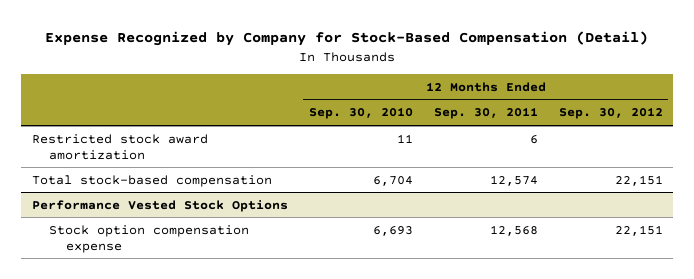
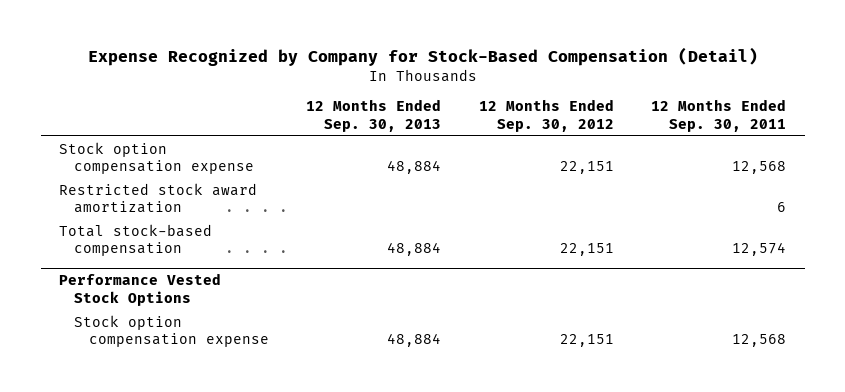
- | 12 Months Ended Sep. 30, 2010 | 12 Months Ended Sep. 30, 2011 | 12 Months Ended Sep. 30, 2012
+ | 12 Months Ended Sep. 30, 2013 | 12 Months Ended Sep. 30, 2012 | 12 Months Ended Sep. 30, 2011
+ Stock option compensation expense | 48,884 | 22,151 | 12,568

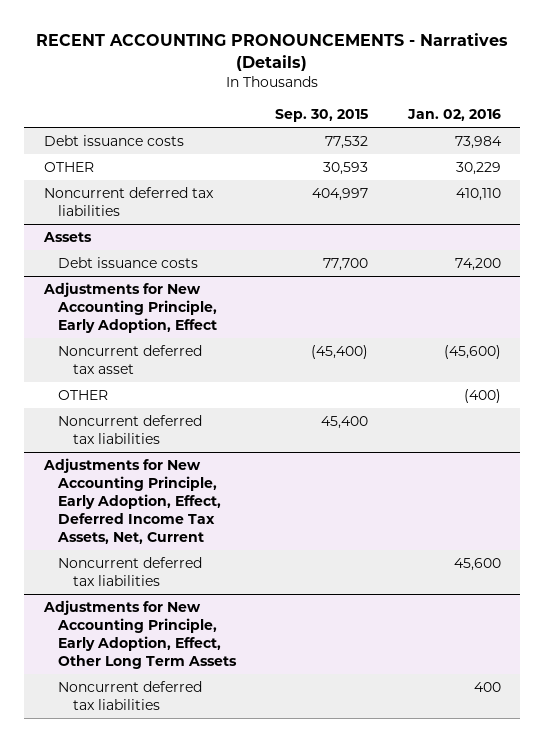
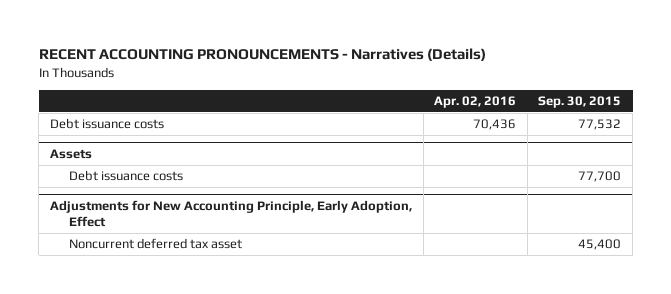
- | Sep. 30, 2015 | Jan. 02, 2016
+ | Apr. 02, 2016 | Sep. 30, 2015
- OTHER | 30,593 | 30,229
- Noncurrent deferred tax liabilities | 404,997 | 410,110
@ Adjustments for New Accounting Principle, Early Adoption, Effect
- Noncurrent deferred tax asset | (45,400) | (45,600)
- OTHER | | (400)
- Noncurrent deferred tax liabilities | 45,400 |
- Adjustments for New Accounting Principle, Early Adoption, Effect, Deferred Income Tax Assets, Net, Current
- Noncurrent deferred tax liabilities | | 45,600
- Adjustments for New Accounting Principle, Early Adoption, Effect, Other Long Term Assets
- Noncurrent deferred tax liabilities | | 400
@ Adjustments for New Accounting Principle, Early Adoption, Effect
+ Noncurrent deferred tax asset | | 45,400

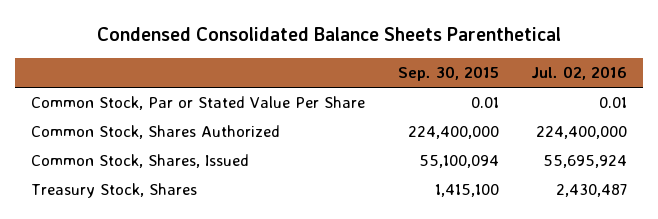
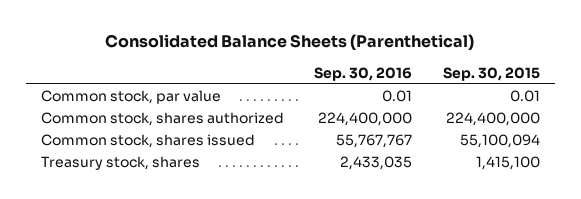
- Condensed Consolidated Balance Sheets Parenthetical
+ Consolidated Balance Sheets (Parenthetical)
- | Sep. 30, 2015 | Jul. 02, 2016
+ | Sep. 30, 2016 | Sep. 30, 2015
- Common Stock, Par or Stated Value Per Share | 0.01 | 0.01
- Common Stock, Shares Authorized | 224,400,000 | 224,400,000
- Common Stock, Shares, Issued | 55,100,094 | 55,695,924
- Treasury Stock, Shares | 1,415,100 | 2,430,487
+ Common stock, par value | 0.01 | 0.01
+ Common stock, shares authorized | 224,400,000 | 224,400,000
+ Common stock, shares issued | 55,767,767 | 55,100,094
+ Treasury stock, shares | 2,433,035 | 1,415,100

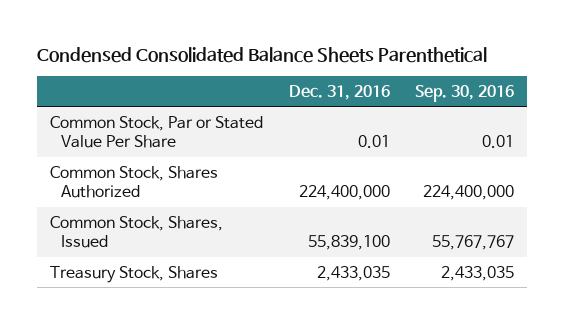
- Consolidated Balance Sheets (Parenthetical)
+ Condensed Consolidated Balance Sheets Parenthetical
- | Sep. 30, 2016 | Sep. 30, 2015
+ | Dec. 31, 2016 | Sep. 30, 2016
- Common stock, par value | 0.01 | 0.01
- Common stock, shares authorized | 224,400,000 | 224,400,000
- Common stock, shares issued | 55,767,767 | 55,100,094
- Treasury stock, shares | 2,433,035 | 1,415,100
+ Common Stock, Par or Stated Value Per Share | 0.01 | 0.01
+ Common Stock, Shares Authorized | 224,400,000 | 224,400,000
+ Common Stock, Shares, Issued | 55,839,100 | 55,767,767
+ Treasury Stock, Shares | 2,433,035 | 2,433,035

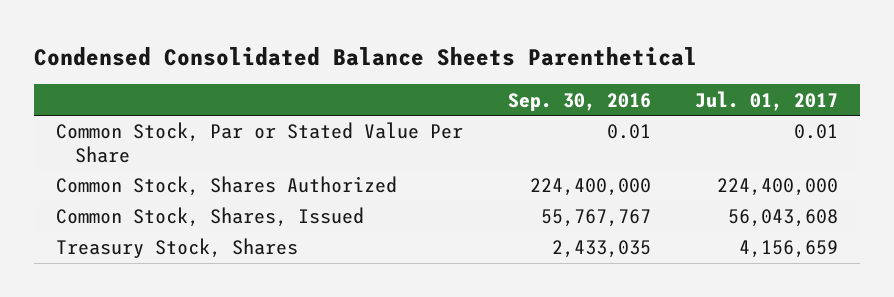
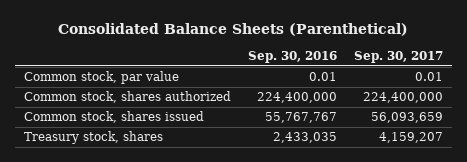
- Condensed Consolidated Balance Sheets Parenthetical
+ Consolidated Balance Sheets (Parenthetical)
- | Sep. 30, 2016 | Jul. 01, 2017
+ | Sep. 30, 2016 | Sep. 30, 2017
- Common Stock, Par or Stated Value Per Share | 0.01 | 0.01
- Common Stock, Shares Authorized | 224,400,000 | 224,400,000
- Common Stock, Shares, Issued | 55,767,767 | 56,043,608
- Treasury Stock, Shares | 2,433,035 | 4,156,659
+ Common stock, par value | 0.01 | 0.01
+ Common stock, shares authorized | 224,400,000 | 224,400,000
+ Common stock, shares issued | 55,767,767 | 56,093,659
+ Treasury stock, shares | 2,433,035 | 4,159,207

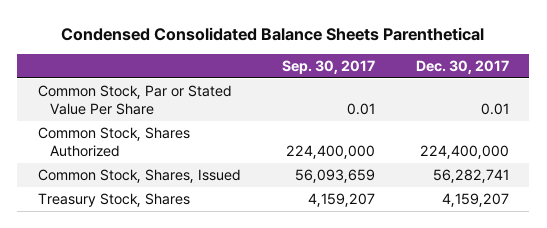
- Consolidated Balance Sheets (Parenthetical)
+ Condensed Consolidated Balance Sheets Parenthetical
- | Sep. 30, 2016 | Sep. 30, 2017
+ | Sep. 30, 2017 | Dec. 30, 2017
- Common stock, par value | 0.01 | 0.01
- Common stock, shares authorized | 224,400,000 | 224,400,000
- Common stock, shares issued | 55,767,767 | 56,093,659
- Treasury stock, shares | 2,433,035 | 4,159,207
+ Common Stock, Par or Stated Value Per Share | 0.01 | 0.01
+ Common Stock, Shares Authorized | 224,400,000 | 224,400,000
+ Common Stock, Shares, Issued | 56,093,659 | 56,282,741
+ Treasury Stock, Shares | 4,159,207 | 4,159,207

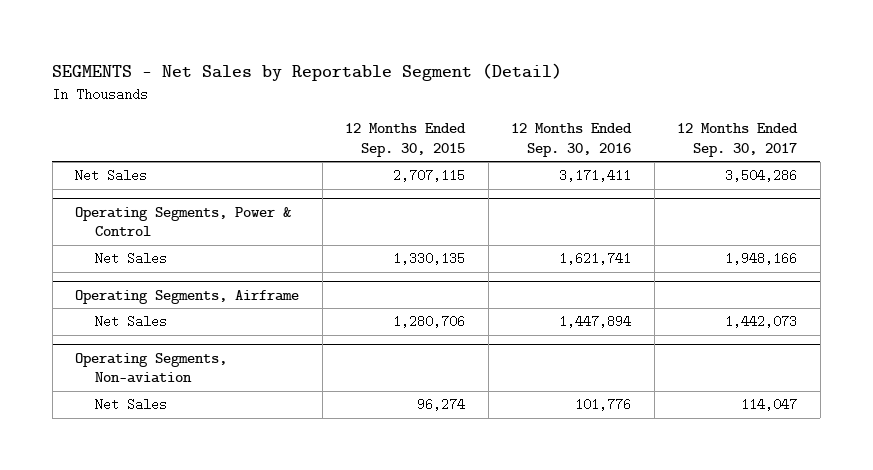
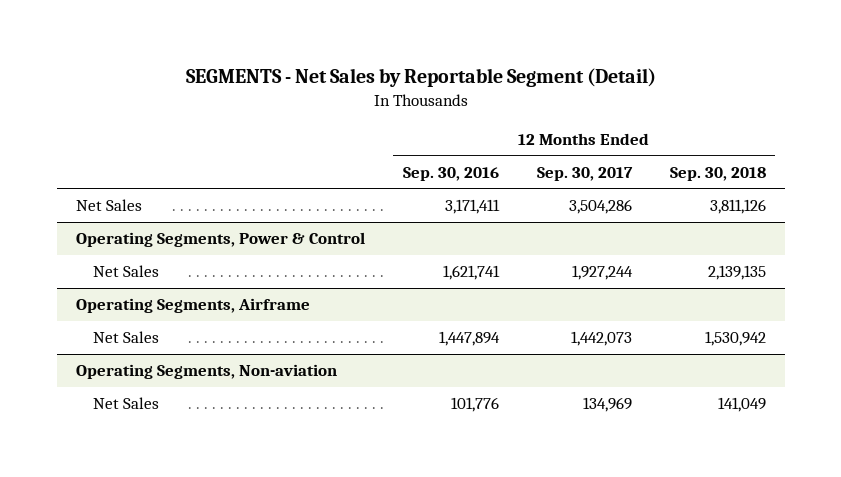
- | 12 Months Ended Sep. 30, 2015 | 12 Months Ended Sep. 30, 2016 | 12 Months Ended Sep. 30, 2017
+ | 12 Months Ended Sep. 30, 2016 | 12 Months Ended Sep. 30, 2017 | 12 Months Ended Sep. 30, 2018
@ Operating Segments, Power & Control
- Net Sales | 1,330,135 | 1,621,741 | 1,948,166
+ Net Sales | 1,621,741 | 1,927,244 | 2,139,135
@ Operating Segments, Non-aviation
- Net Sales | 96,274 | 101,776 | 114,047
+ Net Sales | 101,776 | 134,969 | 141,049

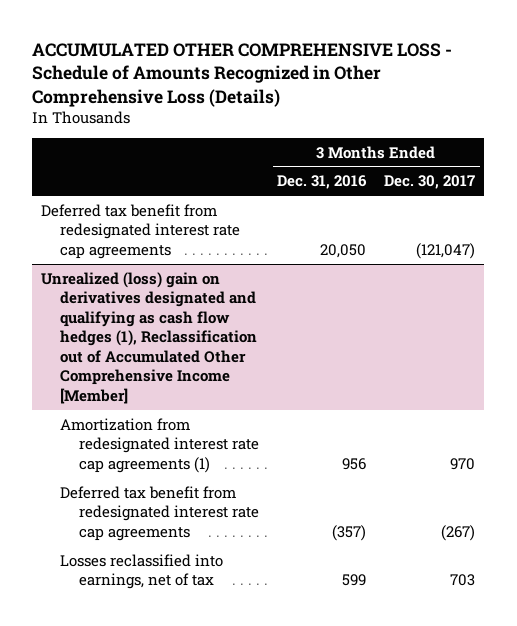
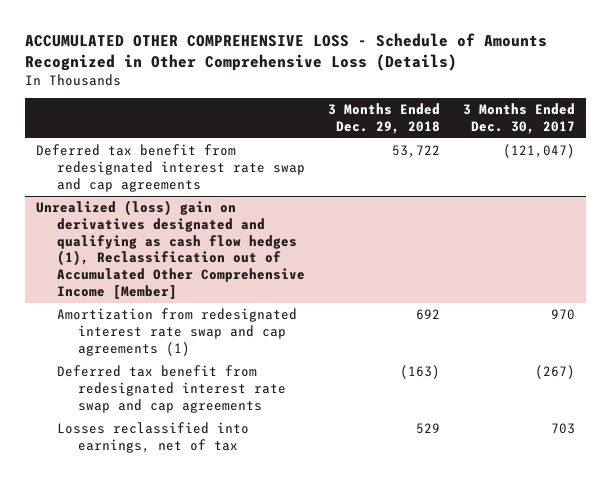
- | 3 Months Ended Dec. 31, 2016 | 3 Months Ended Dec. 30, 2017
+ | 3 Months Ended Dec. 29, 2018 | 3 Months Ended Dec. 30, 2017
- Deferred tax benefit from redesignated interest rate cap agreements | 20,050 | (121,047)
+ Deferred tax benefit from redesignated interest rate swap and cap agreements | 53,722 | (121,047)
@ Unrealized (loss) gain on derivatives designated and qualifying as cash flow hedges (1), Reclassification out of Accumulated Other Comprehensive Income [Member]
- Amortization from redesignated interest rate cap agreements (1) | 956 | 970
- Deferred tax benefit from redesignated interest rate cap agreements | (357) | (267)
+ Amortization from redesignated interest rate swap and cap agreements (1) | 692 | 970
+ Deferred tax benefit from redesignated interest rate swap and cap agreements | (163) | (267)

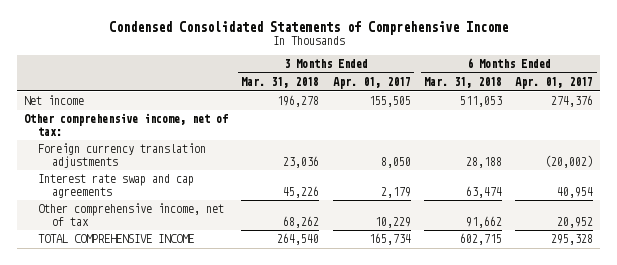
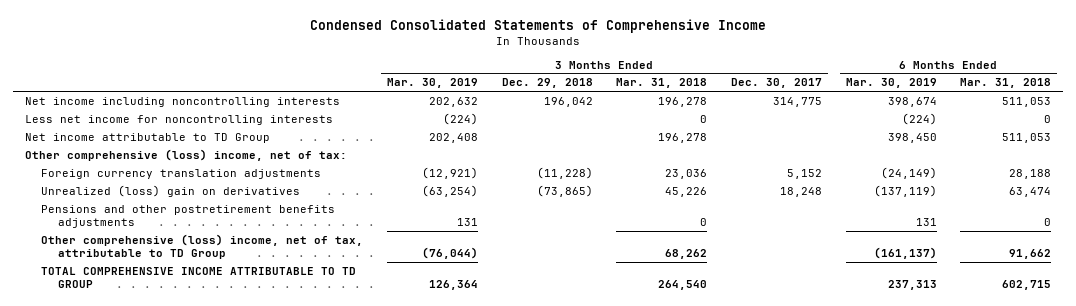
- | 3 Months Ended Mar. 31, 2018 | 3 Months Ended Apr. 01, 2017 | 6 Months Ended Mar. 31, 2018 | 6 Months Ended Apr. 01, 2017
+ | 3 Months Ended Mar. 30, 2019 | 3 Months Ended Dec. 29, 2018 | 3 Months Ended Mar. 31, 2018 | 3 Months Ended Dec. 30, 2017 | 6 Months Ended Mar. 30, 2019 | 6 Months Ended Mar. 31, 2018
- Net income | 196,278 | 155,505 | 511,053 | 274,376
- Other comprehensive income, net of tax:
+ Net income including noncontrolling interests | 202,632 | 196,042 | 196,278 | 314,775 | 398,674 | 511,053
+ Less net income for noncontrolling interests | (224) | | 0 | | (224) | 0
+ Net income attributable to TD Group | 202,408 | | 196,278 | | 398,450 | 511,053
+ Other comprehensive (loss) income, net of tax:
- Interest rate swap and cap agreements | 45,226 | 2,179 | 63,474 | 40,954
- Other comprehensive income, net of tax | 68,262 | 10,229 | 91,662 | 20,952
- TOTAL COMPREHENSIVE INCOME | 264,540 | 165,734 | 602,715 | 295,328
+ Unrealized (loss) gain on derivatives | (63,254) | (73,865) | 45,226 | 18,248 | (137,119) | 63,474
+ Pensions and other postretirement benefits adjustments | 131 | | 0 | | 131 | 0
+ Other comprehensive (loss) income, net of tax, attributable to TD Group | (76,044) | | 68,262 | | (161,137) | 91,662
+ TOTAL COMPREHENSIVE INCOME ATTRIBUTABLE TO TD GROUP | 126,364 | | 264,540 | | 237,313 | 602,715

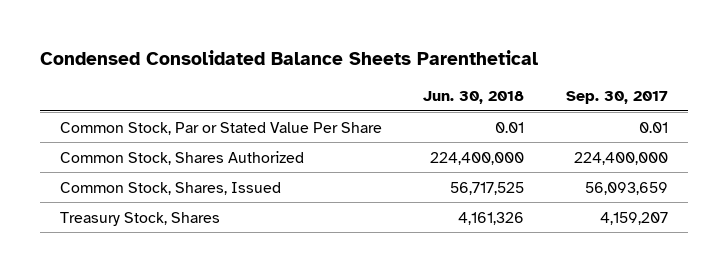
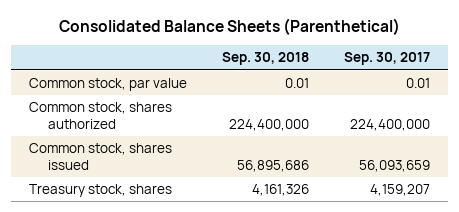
- Condensed Consolidated Balance Sheets Parenthetical
+ Consolidated Balance Sheets (Parenthetical)
- | Jun. 30, 2018 | Sep. 30, 2017
+ | Sep. 30, 2018 | Sep. 30, 2017
- Common Stock, Par or Stated Value Per Share | 0.01 | 0.01
- Common Stock, Shares Authorized | 224,400,000 | 224,400,000
- Common Stock, Shares, Issued | 56,717,525 | 56,093,659
- Treasury Stock, Shares | 4,161,326 | 4,159,207
+ Common stock, par value | 0.01 | 0.01
+ Common stock, shares authorized | 224,400,000 | 224,400,000
+ Common stock, shares issued | 56,895,686 | 56,093,659
+ Treasury stock, shares | 4,161,326 | 4,159,207

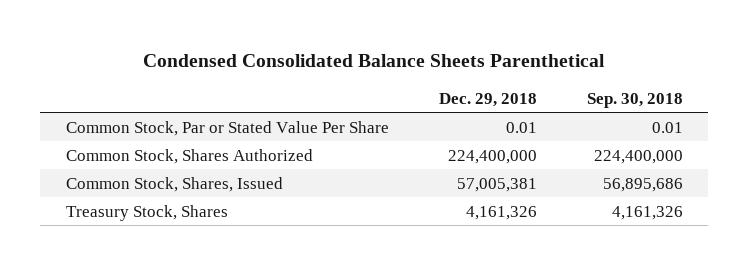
- Consolidated Balance Sheets (Parenthetical)
+ Condensed Consolidated Balance Sheets Parenthetical
- | Sep. 30, 2018 | Sep. 30, 2017
+ | Dec. 29, 2018 | Sep. 30, 2018
- Common stock, par value | 0.01 | 0.01
- Common stock, shares authorized | 224,400,000 | 224,400,000
- Common stock, shares issued | 56,895,686 | 56,093,659
- Treasury stock, shares | 4,161,326 | 4,159,207
+ Common Stock, Par or Stated Value Per Share | 0.01 | 0.01
+ Common Stock, Shares Authorized | 224,400,000 | 224,400,000
+ Common Stock, Shares, Issued | 57,005,381 | 56,895,686
+ Treasury Stock, Shares | 4,161,326 | 4,161,326

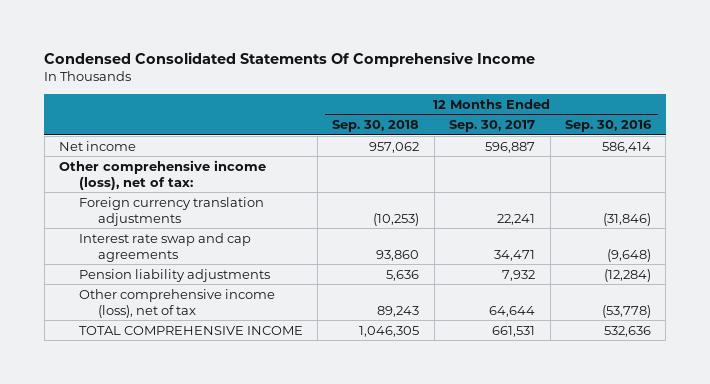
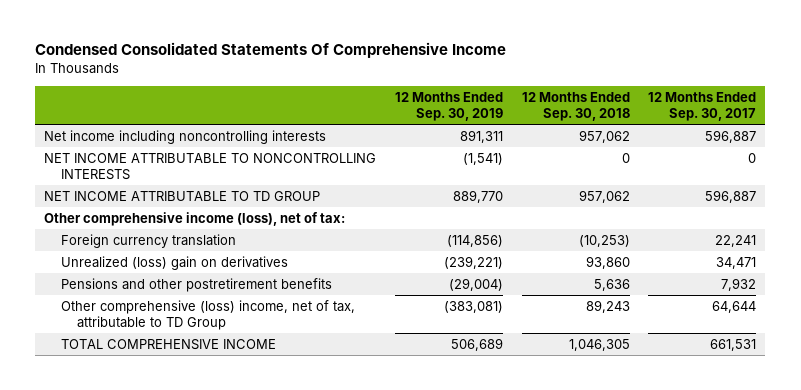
- | 12 Months Ended Sep. 30, 2018 | 12 Months Ended Sep. 30, 2017 | 12 Months Ended Sep. 30, 2016
+ | 12 Months Ended Sep. 30, 2019 | 12 Months Ended Sep. 30, 2018 | 12 Months Ended Sep. 30, 2017
- Net income | 957,062 | 596,887 | 586,414
+ Net income including noncontrolling interests | 891,311 | 957,062 | 596,887
+ NET INCOME ATTRIBUTABLE TO NONCONTROLLING INTERESTS | (1,541) | 0 | 0
+ NET INCOME ATTRIBUTABLE TO TD GROUP | 889,770 | 957,062 | 596,887
- Foreign currency translation adjustments | (10,253) | 22,241 | (31,846)
- Interest rate swap and cap agreements | 93,860 | 34,471 | (9,648)
- Pension liability adjustments | 5,636 | 7,932 | (12,284)
- Other comprehensive income (loss), net of tax | 89,243 | 64,644 | (53,778)
+ Foreign currency translation | (114,856) | (10,253) | 22,241
+ Unrealized (loss) gain on derivatives | (239,221) | 93,860 | 34,471
+ Pensions and other postretirement benefits | (29,004) | 5,636 | 7,932
+ Other comprehensive (loss) income, net of tax, attributable to TD Group | (383,081) | 89,243 | 64,644

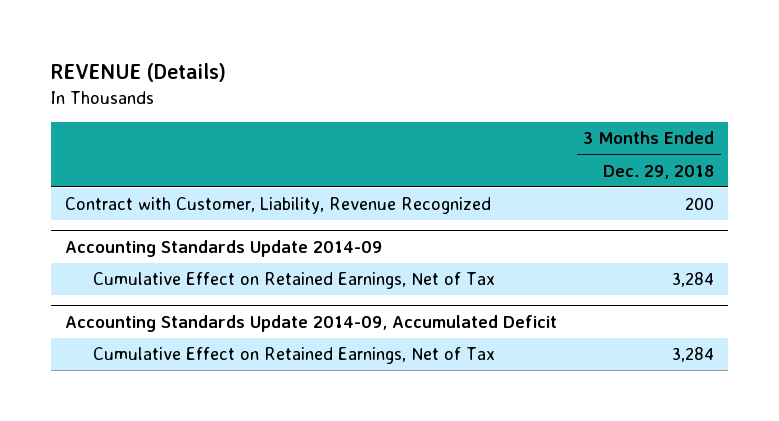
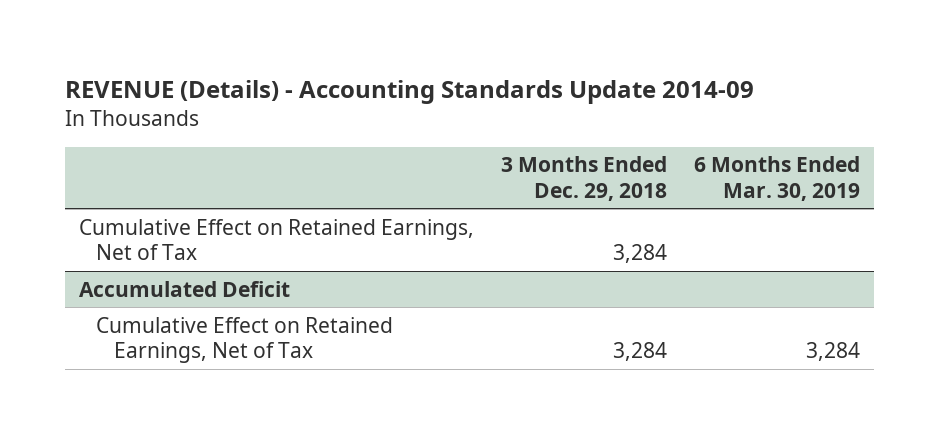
- REVENUE (Details)
+ REVENUE (Details) - Accounting Standards Update 2014-09
- | 3 Months Ended Dec. 29, 2018
+ | 3 Months Ended Dec. 29, 2018 | 6 Months Ended Mar. 30, 2019
- Contract with Customer, Liability, Revenue Recognized | 200
- Accounting Standards Update 2014-09
- Accounting Standards Update 2014-09, Accumulated Deficit
+ Accumulated Deficit

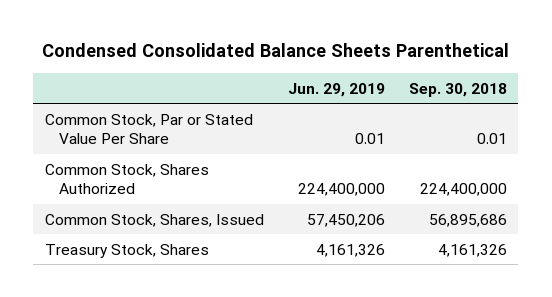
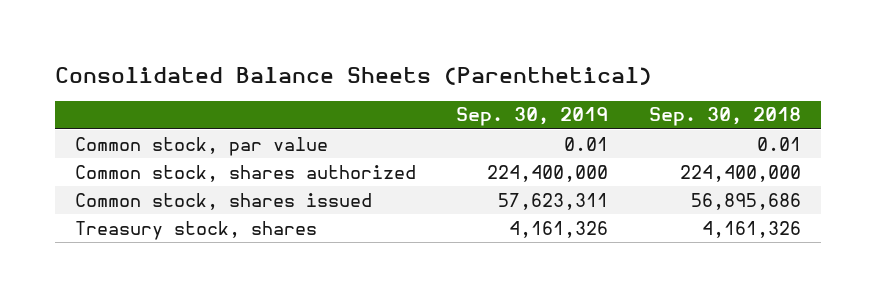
- Condensed Consolidated Balance Sheets Parenthetical
+ Consolidated Balance Sheets (Parenthetical)
- | Jun. 29, 2019 | Sep. 30, 2018
+ | Sep. 30, 2019 | Sep. 30, 2018
- Common Stock, Par or Stated Value Per Share | 0.01 | 0.01
- Common Stock, Shares Authorized | 224,400,000 | 224,400,000
- Common Stock, Shares, Issued | 57,450,206 | 56,895,686
- Treasury Stock, Shares | 4,161,326 | 4,161,326
+ Common stock, par value | 0.01 | 0.01
+ Common stock, shares authorized | 224,400,000 | 224,400,000
+ Common stock, shares issued | 57,623,311 | 56,895,686
+ Treasury stock, shares | 4,161,326 | 4,161,326

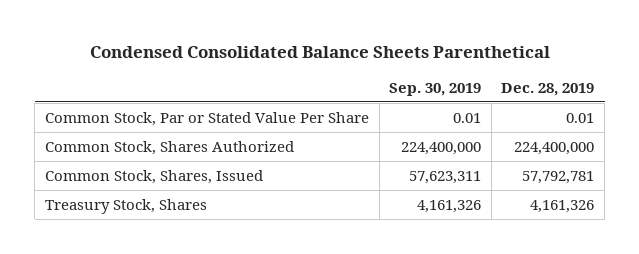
- Consolidated Balance Sheets (Parenthetical)
+ Condensed Consolidated Balance Sheets Parenthetical
- | Sep. 30, 2019 | Sep. 30, 2018
+ | Sep. 30, 2019 | Dec. 28, 2019
- Common stock, par value | 0.01 | 0.01
- Common stock, shares authorized | 224,400,000 | 224,400,000
- Common stock, shares issued | 57,623,311 | 56,895,686
- Treasury stock, shares | 4,161,326 | 4,161,326
+ Common Stock, Par or Stated Value Per Share | 0.01 | 0.01
+ Common Stock, Shares Authorized | 224,400,000 | 224,400,000
+ Common Stock, Shares, Issued | 57,623,311 | 57,792,781
+ Treasury Stock, Shares | 4,161,326 | 4,161,326

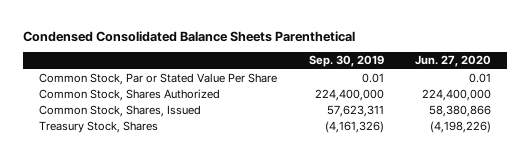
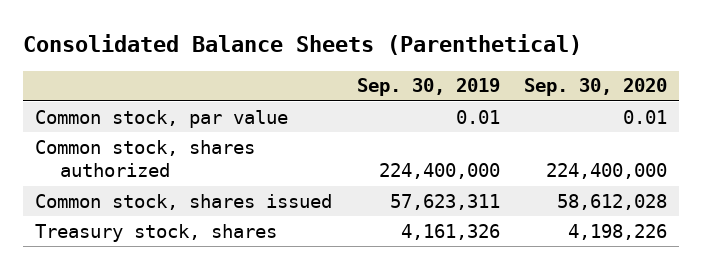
- Condensed Consolidated Balance Sheets Parenthetical
+ Consolidated Balance Sheets (Parenthetical)
- | Sep. 30, 2019 | Jun. 27, 2020
+ | Sep. 30, 2019 | Sep. 30, 2020
- Common Stock, Par or Stated Value Per Share | 0.01 | 0.01
- Common Stock, Shares Authorized | 224,400,000 | 224,400,000
- Common Stock, Shares, Issued | 57,623,311 | 58,380,866
- Treasury Stock, Shares | (4,161,326) | (4,198,226)
+ Common stock, par value | 0.01 | 0.01
+ Common stock, shares authorized | 224,400,000 | 224,400,000
+ Common stock, shares issued | 57,623,311 | 58,612,028
+ Treasury stock, shares | 4,161,326 | 4,198,226

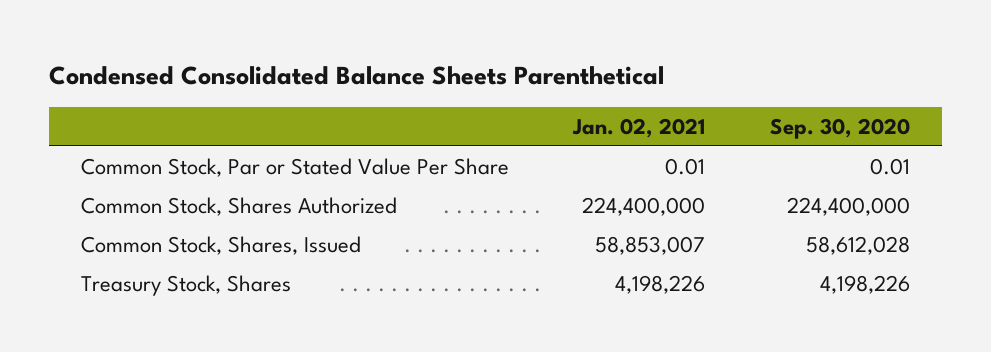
- Consolidated Balance Sheets (Parenthetical)
+ Condensed Consolidated Balance Sheets Parenthetical
- | Sep. 30, 2019 | Sep. 30, 2020
+ | Jan. 02, 2021 | Sep. 30, 2020
- Common stock, par value | 0.01 | 0.01
- Common stock, shares authorized | 224,400,000 | 224,400,000
- Common stock, shares issued | 57,623,311 | 58,612,028
- Treasury stock, shares | 4,161,326 | 4,198,226
+ Common Stock, Par or Stated Value Per Share | 0.01 | 0.01
+ Common Stock, Shares Authorized | 224,400,000 | 224,400,000
+ Common Stock, Shares, Issued | 58,853,007 | 58,612,028
+ Treasury Stock, Shares | 4,198,226 | 4,198,226

